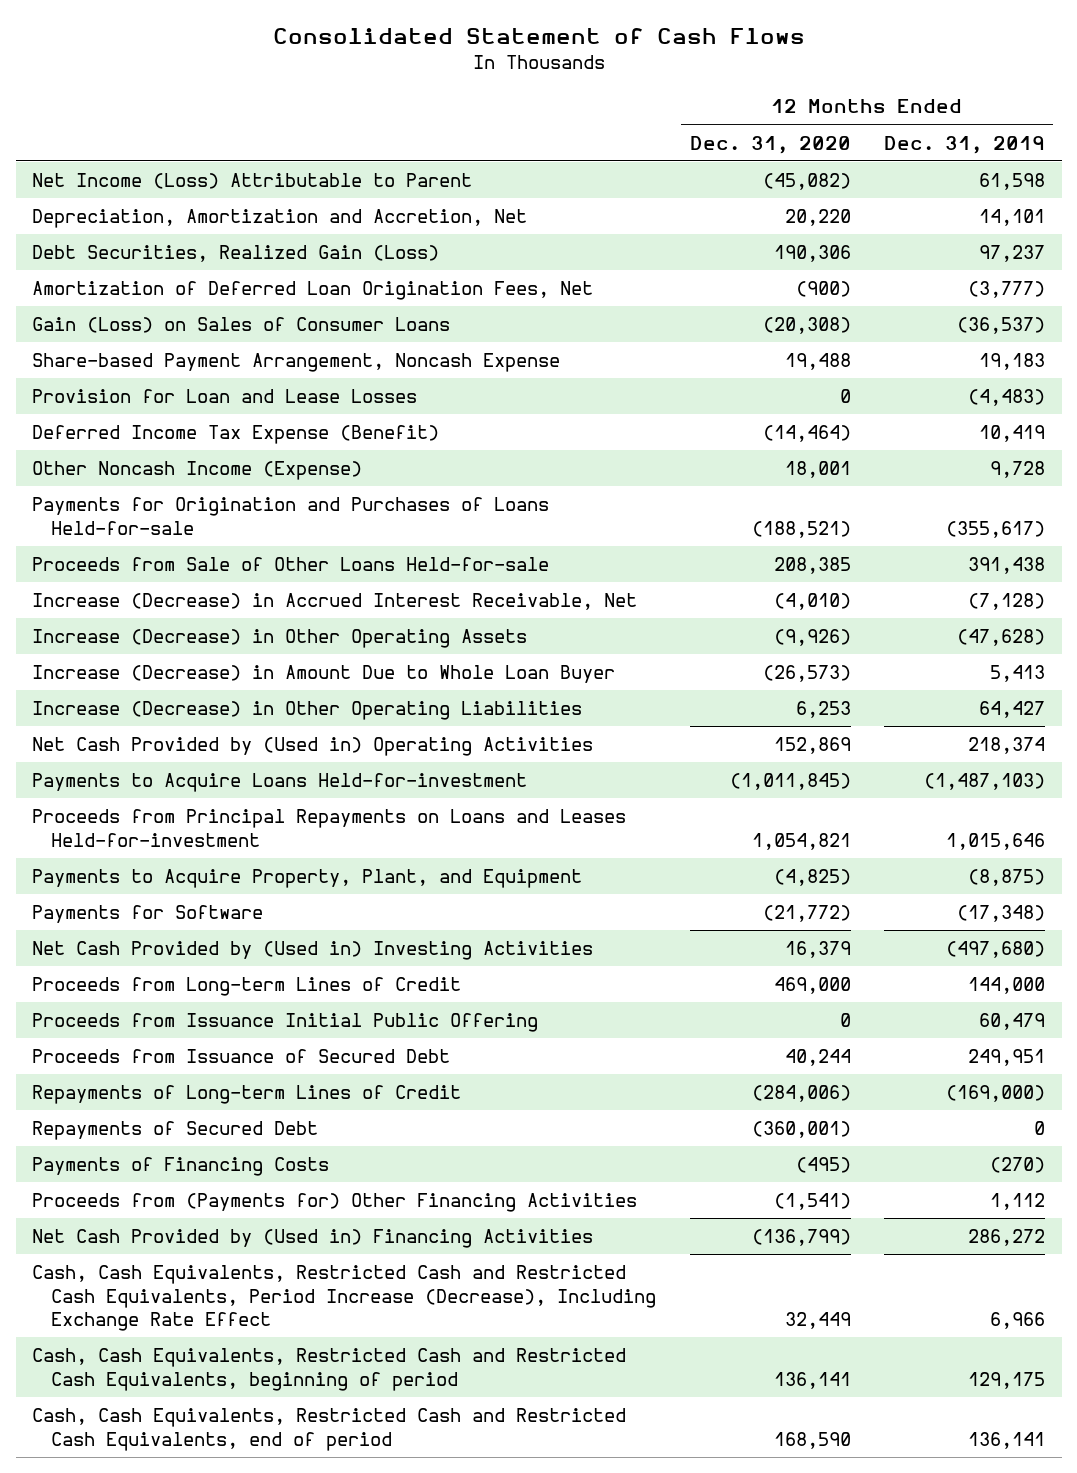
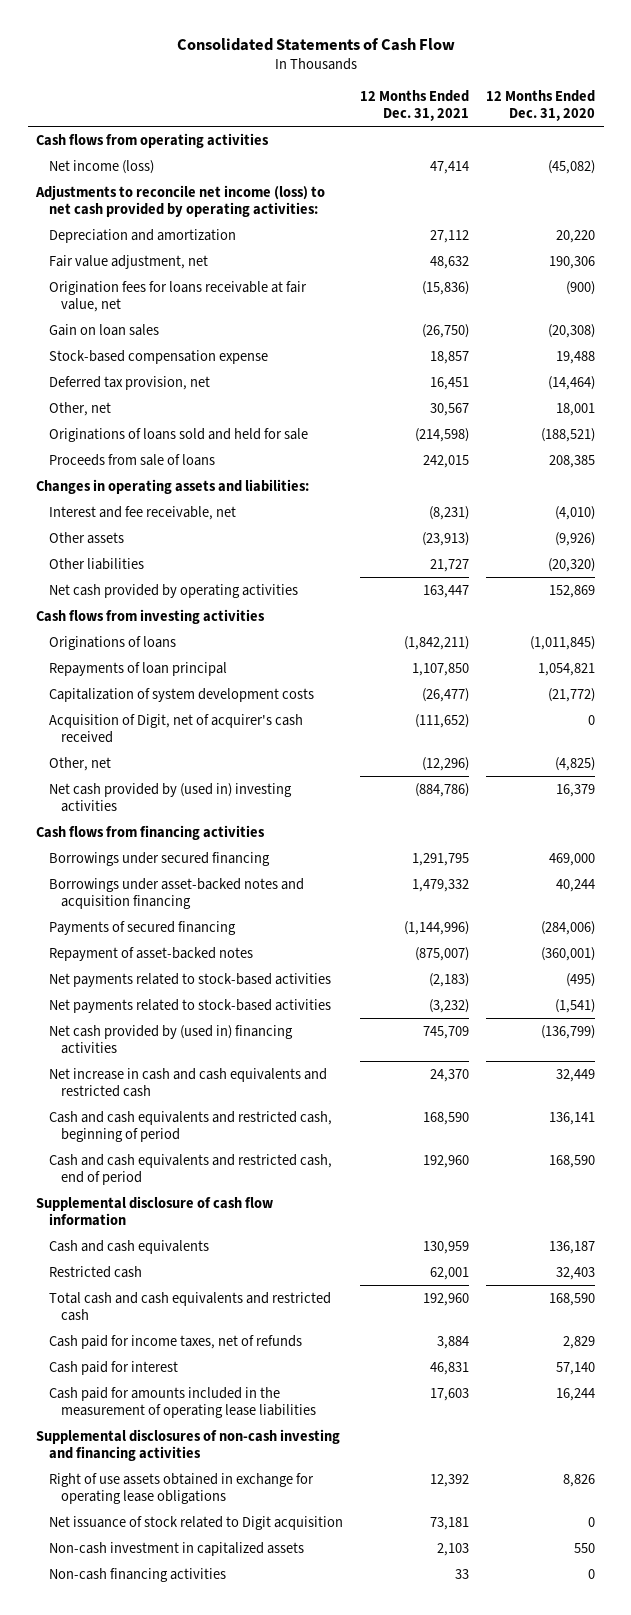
- Consolidated Statement of Cash Flows
+ Consolidated Statements of Cash Flow
- | 12 Months Ended Dec. 31, 2020 | 12 Months Ended Dec. 31, 2019
+ | 12 Months Ended Dec. 31, 2021 | 12 Months Ended Dec. 31, 2020
- Net Income (Loss) Attributable to Parent | (45,082) | 61,598
- Depreciation, Amortization and Accretion, Net | 20,220 | 14,101
- Debt Securities, Realized Gain (Loss) | 190,306 | 97,237
- Amortization of Deferred Loan Origination Fees, Net | (900) | (3,777)
- Gain (Loss) on Sales of Consumer Loans | (20,308) | (36,537)
- Share-based Payment Arrangement, Noncash Expense | 19,488 | 19,183
- Provision for Loan and Lease Losses | 0 | (4,483)
- Deferred Income Tax Expense (Benefit) | (14,464) | 10,419
- Other Noncash Income (Expense) | 18,001 | 9,728
- Payments for Origination and Purchases of Loans Held-for-sale | (188,521) | (355,617)
- Proceeds from Sale of Other Loans Held-for-sale | 208,385 | 391,438
- Increase (Decrease) in Accrued Interest Receivable, Net | (4,010) | (7,128)
- Increase (Decrease) in Other Operating Assets | (9,926) | (47,628)
- Increase (Decrease) in Amount Due to Whole Loan Buyer | (26,573) | 5,413
- Increase (Decrease) in Other Operating Liabilities | 6,253 | 64,427
- Net Cash Provided by (Used in) Operating Activities | 152,869 | 218,374
- Payments to Acquire Loans Held-for-investment | (1,011,845) | (1,487,103)
- Proceeds from Principal Repayments on Loans and Leases Held-for-investment | 1,054,821 | 1,015,646
- Payments to Acquire Property, Plant, and Equipment | (4,825) | (8,875)
- Payments for Software | (21,772) | (17,348)
- Net Cash Provided by (Used in) Investing Activities | 16,379 | (497,680)
- Proceeds from Long-term Lines of Credit | 469,000 | 144,000
- Proceeds from Issuance Initial Public Offering | 0 | 60,479
- Proceeds from Issuance of Secured Debt | 40,244 | 249,951
- Repayments of Long-term Lines of Credit | (284,006) | (169,000)
- Repayments of Secured Debt | (360,001) | 0
- Payments of Financing Costs | (495) | (270)
- Proceeds from (Payments for) Other Financing Activities | (1,541) | 1,112
- Net Cash Provided by (Used in) Financing Activities | (136,799) | 286,272
- Cash, Cash Equivalents, Restricted Cash and Restricted Cash Equivalents, Period Increase (Decrease), Including Exchange Rate Effect | 32,449 | 6,966
- Cash, Cash Equivalents, Restricted Cash and Restricted Cash Equivalents, beginning of period | 136,141 | 129,175
- Cash, Cash Equivalents, Restricted Cash and Restricted Cash Equivalents, end of period | 168,590 | 136,141
+ Cash flows from operating activities
+ Net income (loss) | 47,414 | (45,082)
+ Adjustments to reconcile net income (loss) to net cash provided by operating activities:
+ Depreciation and amortization | 27,112 | 20,220
+ Fair value adjustment, net | 48,632 | 190,306
+ Origination fees for loans receivable at fair value, net | (15,836) | (900)
+ Gain on loan sales | (26,750) | (20,308)
+ Stock-based compensation expense | 18,857 | 19,488
+ Deferred tax provision, net | 16,451 | (14,464)
+ Other, net | 30,567 | 18,001
+ Originations of loans sold and held for sale | (214,598) | (188,521)
+ Proceeds from sale of loans | 242,015 | 208,385
+ Changes in operating assets and liabilities:
+ Interest and fee receivable, net | (8,231) | (4,010)
+ Other assets | (23,913) | (9,926)
+ Other liabilities | 21,727 | (20,320)
+ Net cash provided by operating activities | 163,447 | 152,869
+ Cash flows from investing activities
+ Originations of loans | (1,842,211) | (1,011,845)
+ Repayments of loan principal | 1,107,850 | 1,054,821
+ Capitalization of system development costs | (26,477) | (21,772)
+ Acquisition of Digit, net of acquirer's cash received | (111,652) | 0
+ Other, net | (12,296) | (4,825)
+ Net cash provided by (used in) investing activities | (884,786) | 16,379
+ Cash flows from financing activities
+ Borrowings under secured financing | 1,291,795 | 469,000
+ Borrowings under asset-backed notes and acquisition financing | 1,479,332 | 40,244
+ Payments of secured financing | (1,144,996) | (284,006)
+ Repayment of asset-backed notes | (875,007) | (360,001)
+ Net payments related to stock-based activities | (2,183) | (495)
+ Net payments related to stock-based activities | (3,232) | (1,541)
+ Net cash provided by (used in) financing activities | 745,709 | (136,799)
+ Net increase in cash and cash equivalents and restricted cash | 24,370 | 32,449
+ Cash and cash equivalents and restricted cash, beginning of period | 168,590 | 136,141
+ Cash and cash equivalents and restricted cash, end of period | 192,960 | 168,590
+ Supplemental disclosure of cash flow information
+ Cash and cash equivalents | 130,959 | 136,187
+ Restricted cash | 62,001 | 32,403
+ Total cash and cash equivalents and restricted cash | 192,960 | 168,590
+ Cash paid for income taxes, net of refunds | 3,884 | 2,829
+ Cash paid for interest | 46,831 | 57,140
+ Cash paid for amounts included in the measurement of operating lease liabilities | 17,603 | 16,244
+ Supplemental disclosures of non-cash investing and financing activities
+ Right of use assets obtained in exchange for operating lease obligations | 12,392 | 8,826
+ Net issuance of stock related to Digit acquisition | 73,181 | 0
+ Non-cash investment in capitalized assets | 2,103 | 550
+ Non-cash financing activities | 33 | 0

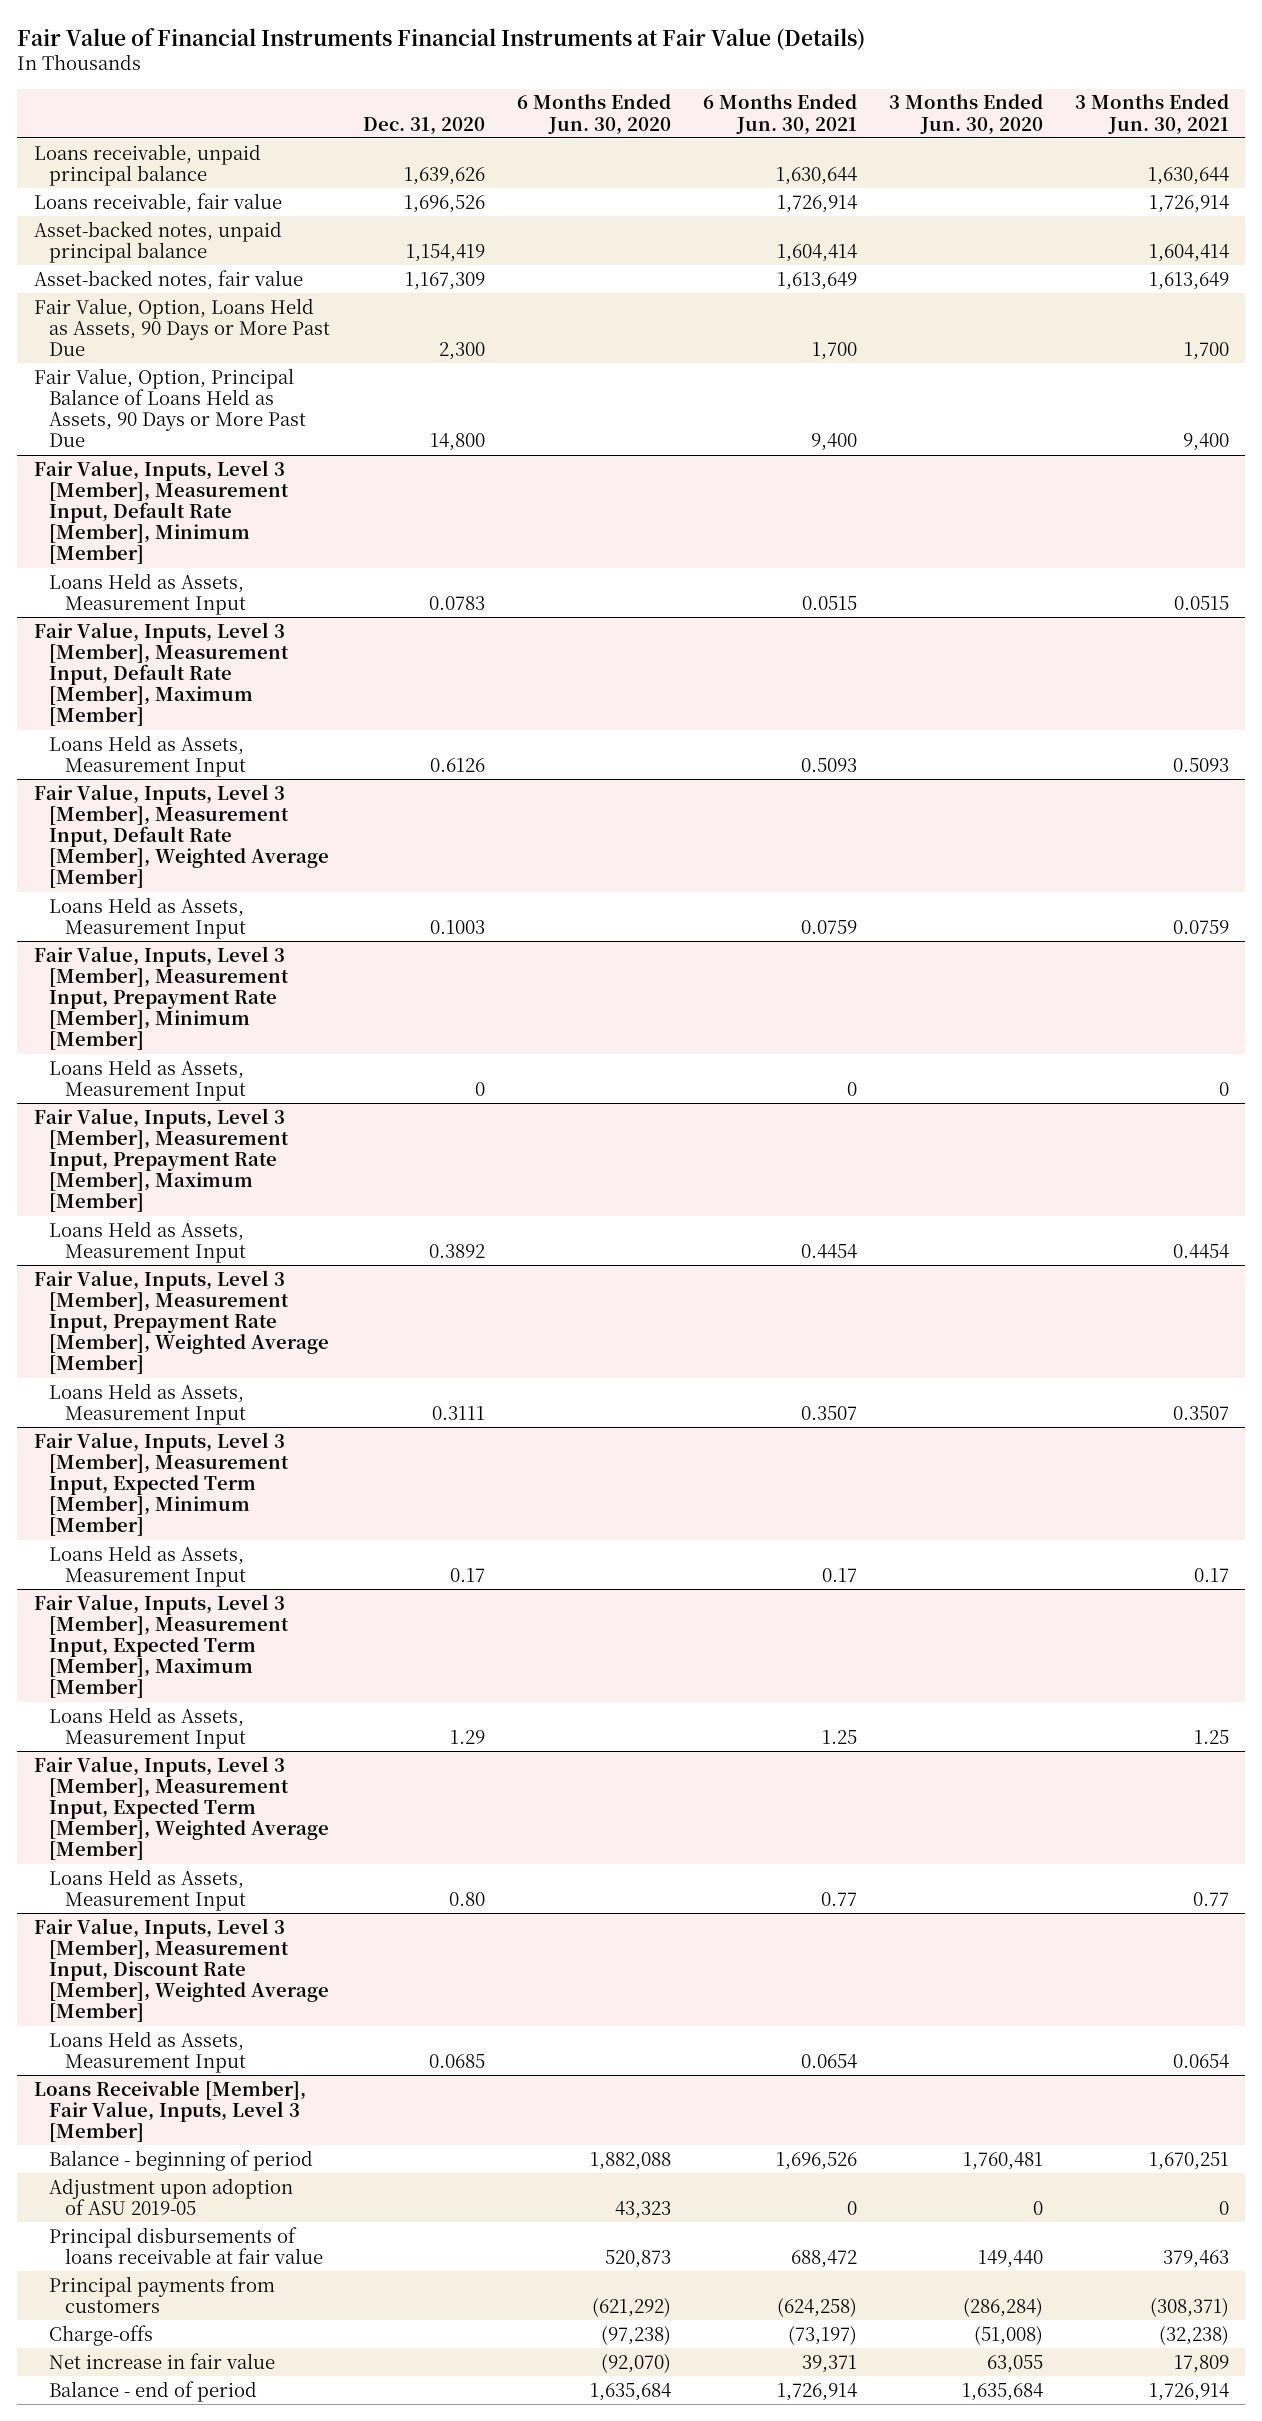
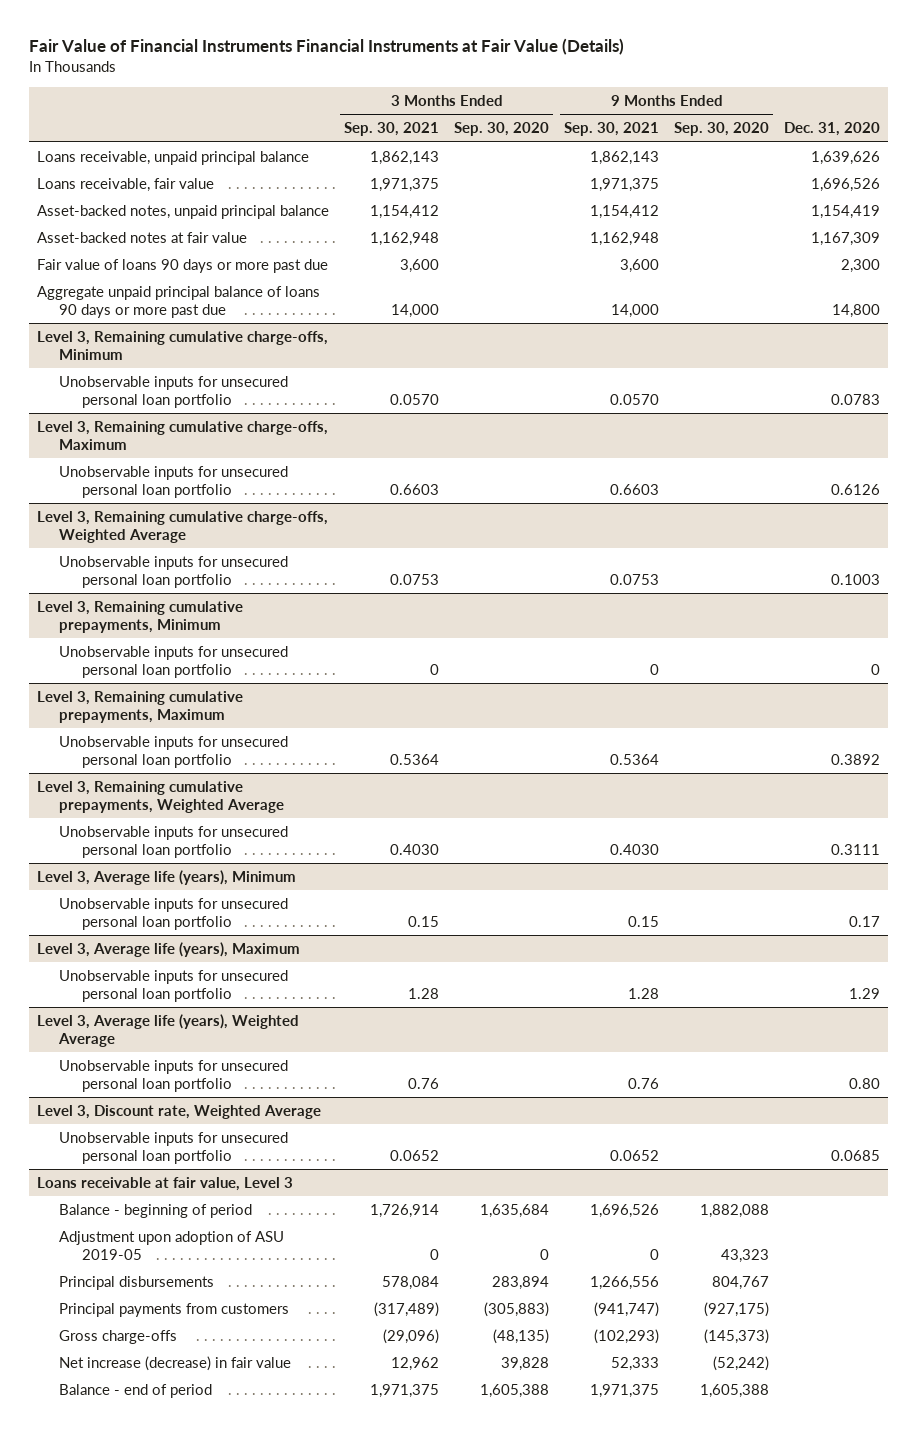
- | Dec. 31, 2020 | 6 Months Ended Jun. 30, 2020 | 6 Months Ended Jun. 30, 2021 | 3 Months Ended Jun. 30, 2020 | 3 Months Ended Jun. 30, 2021
+ | 3 Months Ended Sep. 30, 2021 | 3 Months Ended Sep. 30, 2020 | 9 Months Ended Sep. 30, 2021 | 9 Months Ended Sep. 30, 2020 | Dec. 31, 2020
- Asset-backed notes, fair value | 1,167,309 | | 1,613,649 | | 1,613,649
- Fair Value, Option, Loans Held as Assets, 90 Days or More Past Due | 2,300 | | 1,700 | | 1,700
- Fair Value, Option, Principal Balance of Loans Held as Assets, 90 Days or More Past Due | 14,800 | | 9,400 | | 9,400
- Fair Value, Inputs, Level 3 [Member], Measurement Input, Default Rate [Member], Minimum [Member]
- Loans Held as Assets, Measurement Input | 0.0783 | | 0.0515 | | 0.0515
- Fair Value, Inputs, Level 3 [Member], Measurement Input, Default Rate [Member], Maximum [Member]
- Loans Held as Assets, Measurement Input | 0.6126 | | 0.5093 | | 0.5093
- Fair Value, Inputs, Level 3 [Member], Measurement Input, Default Rate [Member], Weighted Average [Member]
- Loans Held as Assets, Measurement Input | 0.1003 | | 0.0759 | | 0.0759
- Fair Value, Inputs, Level 3 [Member], Measurement Input, Prepayment Rate [Member], Minimum [Member]
- Loans Held as Assets, Measurement Input | 0 | | 0 | | 0
- Fair Value, Inputs, Level 3 [Member], Measurement Input, Prepayment Rate [Member], Maximum [Member]
- Loans Held as Assets, Measurement Input | 0.3892 | | 0.4454 | | 0.4454
- Fair Value, Inputs, Level 3 [Member], Measurement Input, Prepayment Rate [Member], Weighted Average [Member]
- Loans Held as Assets, Measurement Input | 0.3111 | | 0.3507 | | 0.3507
- Fair Value, Inputs, Level 3 [Member], Measurement Input, Expected Term [Member], Minimum [Member]
- Loans Held as Assets, Measurement Input | 0.17 | | 0.17 | | 0.17
- Fair Value, Inputs, Level 3 [Member], Measurement Input, Expected Term [Member], Maximum [Member]
- Loans Held as Assets, Measurement Input | 1.29 | | 1.25 | | 1.25
- Fair Value, Inputs, Level 3 [Member], Measurement Input, Expected Term [Member], Weighted Average [Member]
- Loans Held as Assets, Measurement Input | 0.80 | | 0.77 | | 0.77
- Fair Value, Inputs, Level 3 [Member], Measurement Input, Discount Rate [Member], Weighted Average [Member]
- Loans Held as Assets, Measurement Input | 0.0685 | | 0.0654 | | 0.0654
- Loans Receivable [Member], Fair Value, Inputs, Level 3 [Member]
+ Asset-backed notes at fair value | 1,162,948 | | 1,162,948 | | 1,167,309
+ Fair value of loans 90 days or more past due | 3,600 | | 3,600 | | 2,300
+ Aggregate unpaid principal balance of loans 90 days or more past due | 14,000 | | 14,000 | | 14,800
+ Level 3, Remaining cumulative charge-offs, Minimum
+ Unobservable inputs for unsecured personal loan portfolio | 0.0570 | | 0.0570 | | 0.0783
+ Level 3, Remaining cumulative charge-offs, Maximum
+ Unobservable inputs for unsecured personal loan portfolio | 0.6603 | | 0.6603 | | 0.6126
+ Level 3, Remaining cumulative charge-offs, Weighted Average
+ Unobservable inputs for unsecured personal loan portfolio | 0.0753 | | 0.0753 | | 0.1003
+ Level 3, Remaining cumulative prepayments, Minimum
+ Unobservable inputs for unsecured personal loan portfolio | 0 | | 0 | | 0
+ Level 3, Remaining cumulative prepayments, Maximum
+ Unobservable inputs for unsecured personal loan portfolio | 0.5364 | | 0.5364 | | 0.3892
+ Level 3, Remaining cumulative prepayments, Weighted Average
+ Unobservable inputs for unsecured personal loan portfolio | 0.4030 | | 0.4030 | | 0.3111
+ Level 3, Average life (years), Minimum
+ Unobservable inputs for unsecured personal loan portfolio | 0.15 | | 0.15 | | 0.17
+ Level 3, Average life (years), Maximum
+ Unobservable inputs for unsecured personal loan portfolio | 1.28 | | 1.28 | | 1.29
+ Level 3, Average life (years), Weighted Average
+ Unobservable inputs for unsecured personal loan portfolio | 0.76 | | 0.76 | | 0.80
+ Level 3, Discount rate, Weighted Average
+ Unobservable inputs for unsecured personal loan portfolio | 0.0652 | | 0.0652 | | 0.0685
+ Loans receivable at fair value, Level 3
- Principal disbursements of loans receivable at fair value | | 520,873 | 688,472 | 149,440 | 379,463
+ Principal disbursements | 578,084 | 283,894 | 1,266,556 | 804,767 |
- Charge-offs | | (97,238) | (73,197) | (51,008) | (32,238)
- Net increase in fair value | | (92,070) | 39,371 | 63,055 | 17,809
+ Gross charge-offs | (29,096) | (48,135) | (102,293) | (145,373) |
+ Net increase (decrease) in fair value | 12,962 | 39,828 | 52,333 | (52,242) |

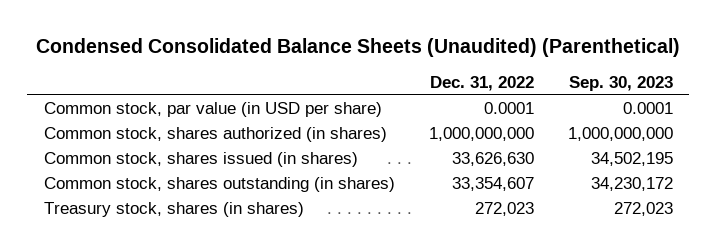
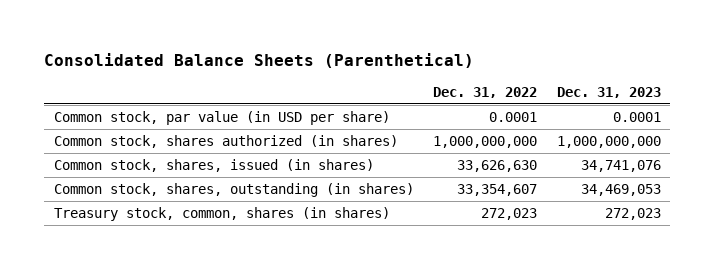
- Condensed Consolidated Balance Sheets (Unaudited) (Parenthetical)
+ Consolidated Balance Sheets (Parenthetical)
- | Dec. 31, 2022 | Sep. 30, 2023
+ | Dec. 31, 2022 | Dec. 31, 2023
- Common stock, shares issued (in shares) | 33,626,630 | 34,502,195
- Common stock, shares outstanding (in shares) | 33,354,607 | 34,230,172
- Treasury stock, shares (in shares) | 272,023 | 272,023
+ Common stock, shares, issued (in shares) | 33,626,630 | 34,741,076
+ Common stock, shares, outstanding (in shares) | 33,354,607 | 34,469,053
+ Treasury stock, common, shares (in shares) | 272,023 | 272,023

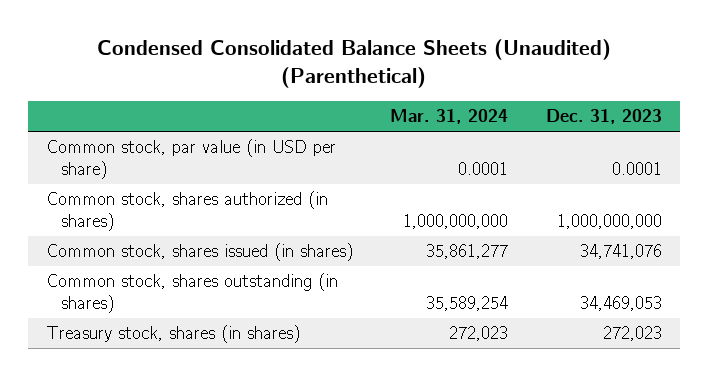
- Consolidated Balance Sheets (Parenthetical)
+ Condensed Consolidated Balance Sheets (Unaudited) (Parenthetical)
- | Dec. 31, 2022 | Dec. 31, 2023
+ | Mar. 31, 2024 | Dec. 31, 2023
- Common stock, shares, issued (in shares) | 33,626,630 | 34,741,076
- Common stock, shares, outstanding (in shares) | 33,354,607 | 34,469,053
- Treasury stock, common, shares (in shares) | 272,023 | 272,023
+ Common stock, shares issued (in shares) | 35,861,277 | 34,741,076
+ Common stock, shares outstanding (in shares) | 35,589,254 | 34,469,053
+ Treasury stock, shares (in shares) | 272,023 | 272,023

